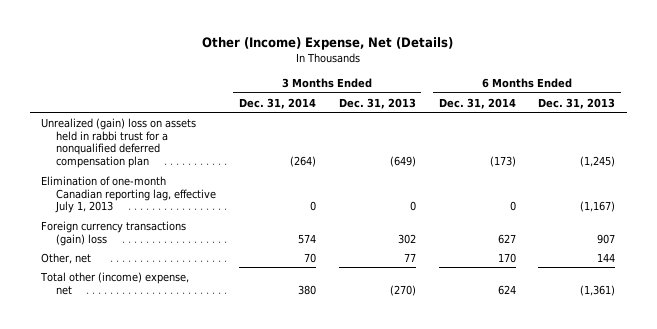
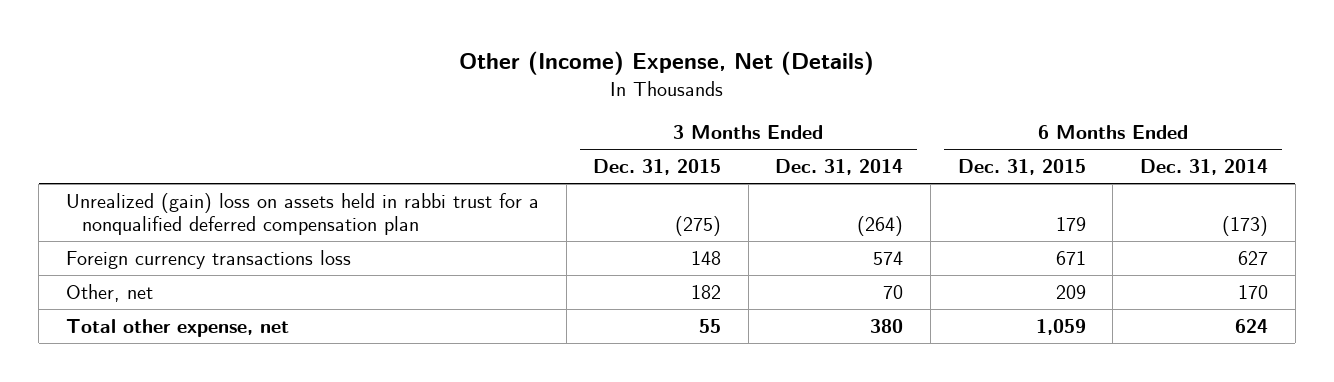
- | 3 Months Ended Dec. 31, 2014 | 3 Months Ended Dec. 31, 2013 | 6 Months Ended Dec. 31, 2014 | 6 Months Ended Dec. 31, 2013
+ | 3 Months Ended Dec. 31, 2015 | 3 Months Ended Dec. 31, 2014 | 6 Months Ended Dec. 31, 2015 | 6 Months Ended Dec. 31, 2014
- Elimination of one-month Canadian reporting lag, effective July 1, 2013 | 0 | 0 | 0 | (1,167)
- Foreign currency transactions (gain) loss | 574 | 302 | 627 | 907
+ Foreign currency transactions loss | 148 | 574 | 671 | 627
- Total other (income) expense, net | 380 | (270) | 624 | (1,361)
+ Total other expense, net | 55 | 380 | 1,059 | 624

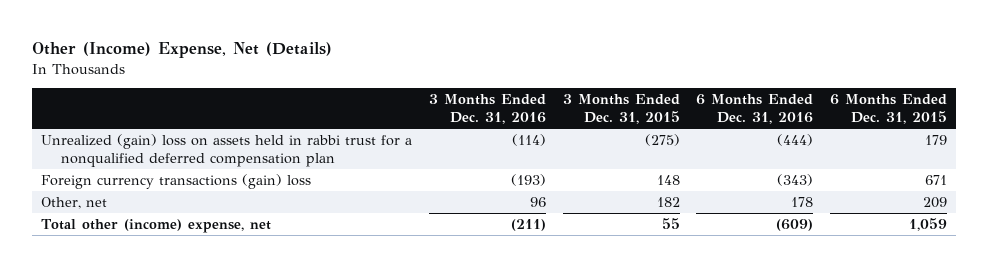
- | 3 Months Ended Dec. 31, 2015 | 3 Months Ended Dec. 31, 2014 | 6 Months Ended Dec. 31, 2015 | 6 Months Ended Dec. 31, 2014
+ | 3 Months Ended Dec. 31, 2016 | 3 Months Ended Dec. 31, 2015 | 6 Months Ended Dec. 31, 2016 | 6 Months Ended Dec. 31, 2015
- Foreign currency transactions loss | 148 | 574 | 671 | 627
+ Foreign currency transactions (gain) loss | (193) | 148 | (343) | 671
- Total other expense, net | 55 | 380 | 1,059 | 624
+ Total other (income) expense, net | (211) | 55 | (609) | 1,059

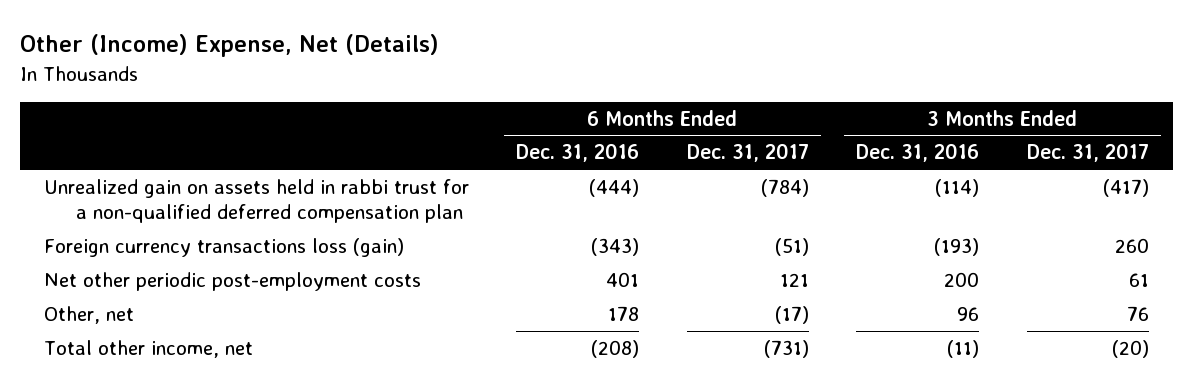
- | 3 Months Ended Dec. 31, 2016 | 3 Months Ended Dec. 31, 2015 | 6 Months Ended Dec. 31, 2016 | 6 Months Ended Dec. 31, 2015
+ | 6 Months Ended Dec. 31, 2016 | 6 Months Ended Dec. 31, 2017 | 3 Months Ended Dec. 31, 2016 | 3 Months Ended Dec. 31, 2017
- Unrealized (gain) loss on assets held in rabbi trust for a nonqualified deferred compensation plan | (114) | (275) | (444) | 179
- Foreign currency transactions (gain) loss | (193) | 148 | (343) | 671
+ Unrealized gain on assets held in rabbi trust for a non-qualified deferred compensation plan | (444) | (784) | (114) | (417)
+ Foreign currency transactions loss (gain) | (343) | (51) | (193) | 260
+ Net other periodic post-employment costs | 401 | 121 | 200 | 61
- Total other (income) expense, net | (211) | 55 | (609) | 1,059
+ Total other income, net | (208) | (731) | (11) | (20)

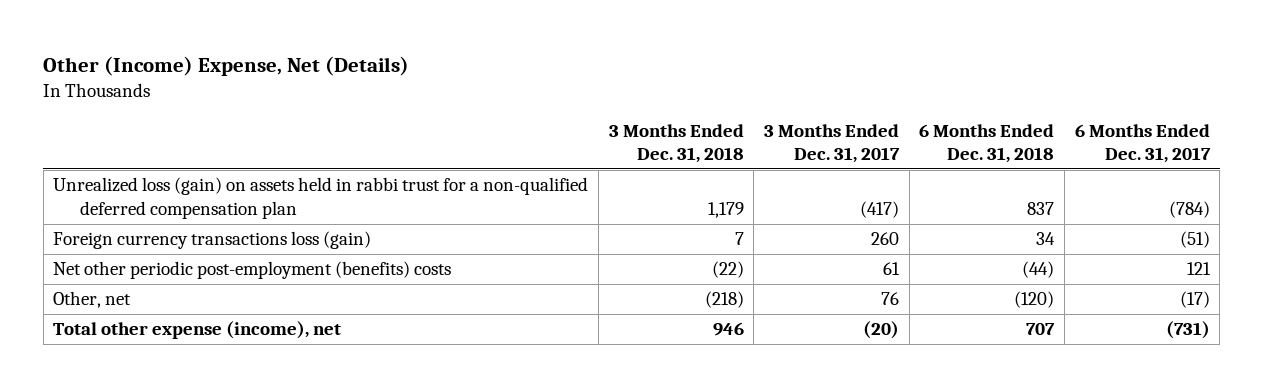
- | 6 Months Ended Dec. 31, 2016 | 6 Months Ended Dec. 31, 2017 | 3 Months Ended Dec. 31, 2016 | 3 Months Ended Dec. 31, 2017
+ | 3 Months Ended Dec. 31, 2018 | 3 Months Ended Dec. 31, 2017 | 6 Months Ended Dec. 31, 2018 | 6 Months Ended Dec. 31, 2017
- Unrealized gain on assets held in rabbi trust for a non-qualified deferred compensation plan | (444) | (784) | (114) | (417)
+ Unrealized loss (gain) on assets held in rabbi trust for a non-qualified deferred compensation plan | 1,179 | (417) | 837 | (784)
- Net other periodic post-employment costs | 401 | 121 | 200 | 61
+ Net other periodic post-employment (benefits) costs | (22) | 61 | (44) | 121
- Total other income, net | (208) | (731) | (11) | (20)
+ Total other expense (income), net | 946 | (20) | 707 | (731)

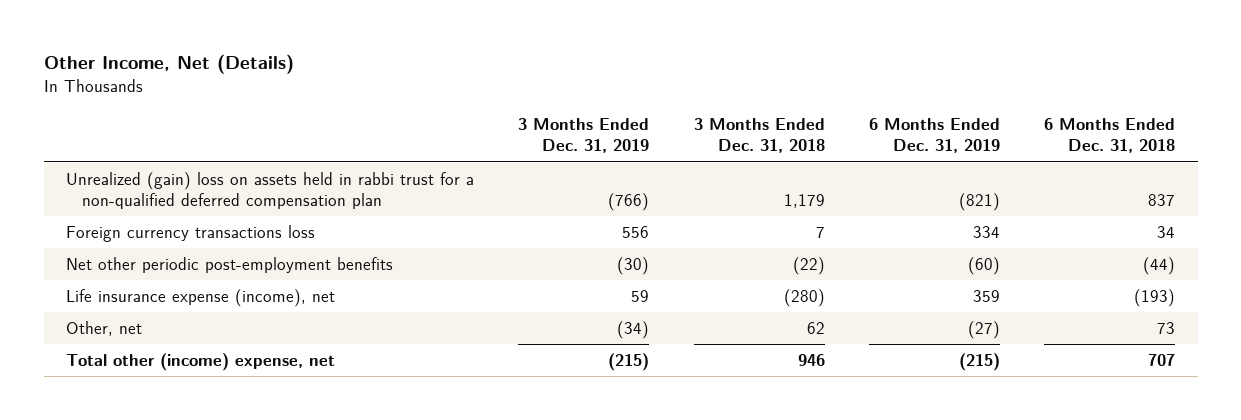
- Other (Income) Expense, Net (Details)
+ Other Income, Net (Details)
- | 3 Months Ended Dec. 31, 2018 | 3 Months Ended Dec. 31, 2017 | 6 Months Ended Dec. 31, 2018 | 6 Months Ended Dec. 31, 2017
+ | 3 Months Ended Dec. 31, 2019 | 3 Months Ended Dec. 31, 2018 | 6 Months Ended Dec. 31, 2019 | 6 Months Ended Dec. 31, 2018
- Unrealized loss (gain) on assets held in rabbi trust for a non-qualified deferred compensation plan | 1,179 | (417) | 837 | (784)
- Foreign currency transactions loss (gain) | 7 | 260 | 34 | (51)
- Net other periodic post-employment (benefits) costs | (22) | 61 | (44) | 121
- Other, net | (218) | 76 | (120) | (17)
- Total other expense (income), net | 946 | (20) | 707 | (731)
+ Unrealized (gain) loss on assets held in rabbi trust for a non-qualified deferred compensation plan | (766) | 1,179 | (821) | 837
+ Foreign currency transactions loss | 556 | 7 | 334 | 34
+ Net other periodic post-employment benefits | (30) | (22) | (60) | (44)
+ Life insurance expense (income), net | 59 | (280) | 359 | (193)
+ Other, net | (34) | 62 | (27) | 73
+ Total other (income) expense, net | (215) | 946 | (215) | 707

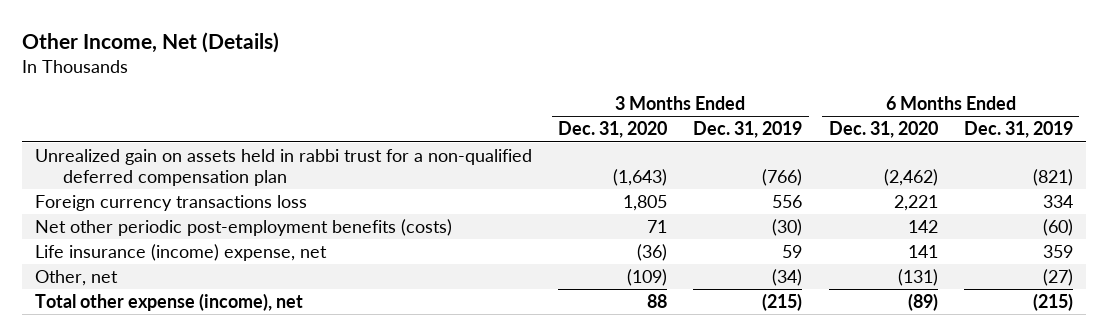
- | 3 Months Ended Dec. 31, 2019 | 3 Months Ended Dec. 31, 2018 | 6 Months Ended Dec. 31, 2019 | 6 Months Ended Dec. 31, 2018
+ | 3 Months Ended Dec. 31, 2020 | 3 Months Ended Dec. 31, 2019 | 6 Months Ended Dec. 31, 2020 | 6 Months Ended Dec. 31, 2019
- Unrealized (gain) loss on assets held in rabbi trust for a non-qualified deferred compensation plan | (766) | 1,179 | (821) | 837
+ Unrealized gain on assets held in rabbi trust for a non-qualified deferred compensation plan | (1,643) | (766) | (2,462) | (821)
- Net other periodic post-employment benefits | (30) | (22) | (60) | (44)
- Life insurance expense (income), net | 59 | (280) | 359 | (193)
+ Net other periodic post-employment benefits (costs) | 71 | (30) | 142 | (60)
+ Life insurance (income) expense, net | (36) | 59 | 141 | 359
- Total other (income) expense, net | (215) | 946 | (215) | 707
+ Total other expense (income), net | 88 | (215) | (89) | (215)

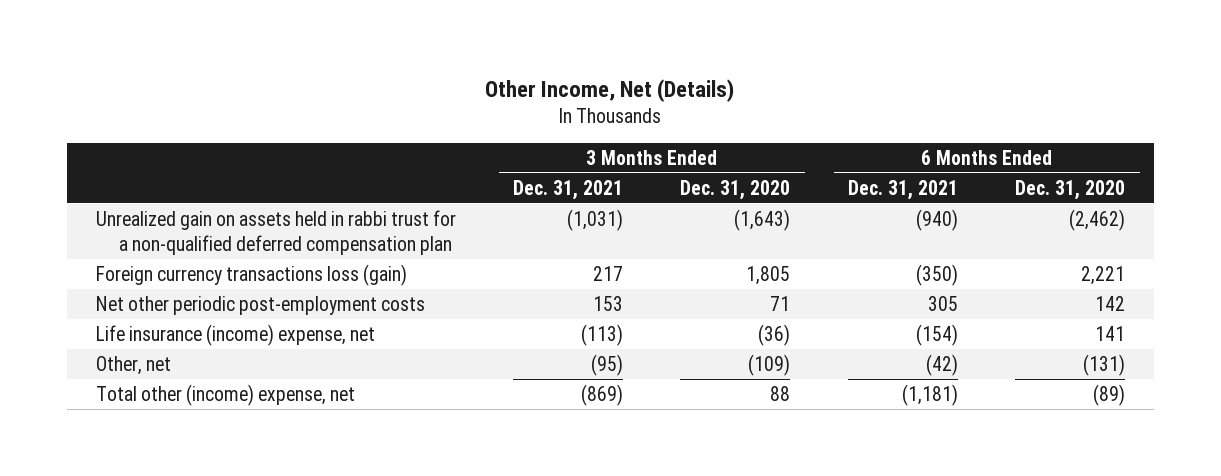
- | 3 Months Ended Dec. 31, 2020 | 3 Months Ended Dec. 31, 2019 | 6 Months Ended Dec. 31, 2020 | 6 Months Ended Dec. 31, 2019
+ | 3 Months Ended Dec. 31, 2021 | 3 Months Ended Dec. 31, 2020 | 6 Months Ended Dec. 31, 2021 | 6 Months Ended Dec. 31, 2020
- Foreign currency transactions loss | 1,805 | 556 | 2,221 | 334
- Net other periodic post-employment benefits (costs) | 71 | (30) | 142 | (60)
+ Foreign currency transactions loss (gain) | 217 | 1,805 | (350) | 2,221
+ Net other periodic post-employment costs | 153 | 71 | 305 | 142
- Total other expense (income), net | 88 | (215) | (89) | (215)
+ Total other (income) expense, net | (869) | 88 | (1,181) | (89)

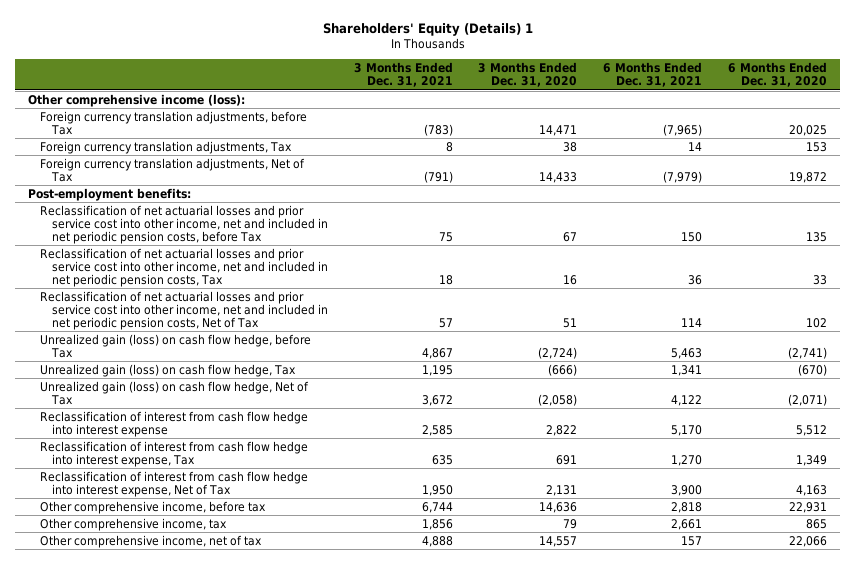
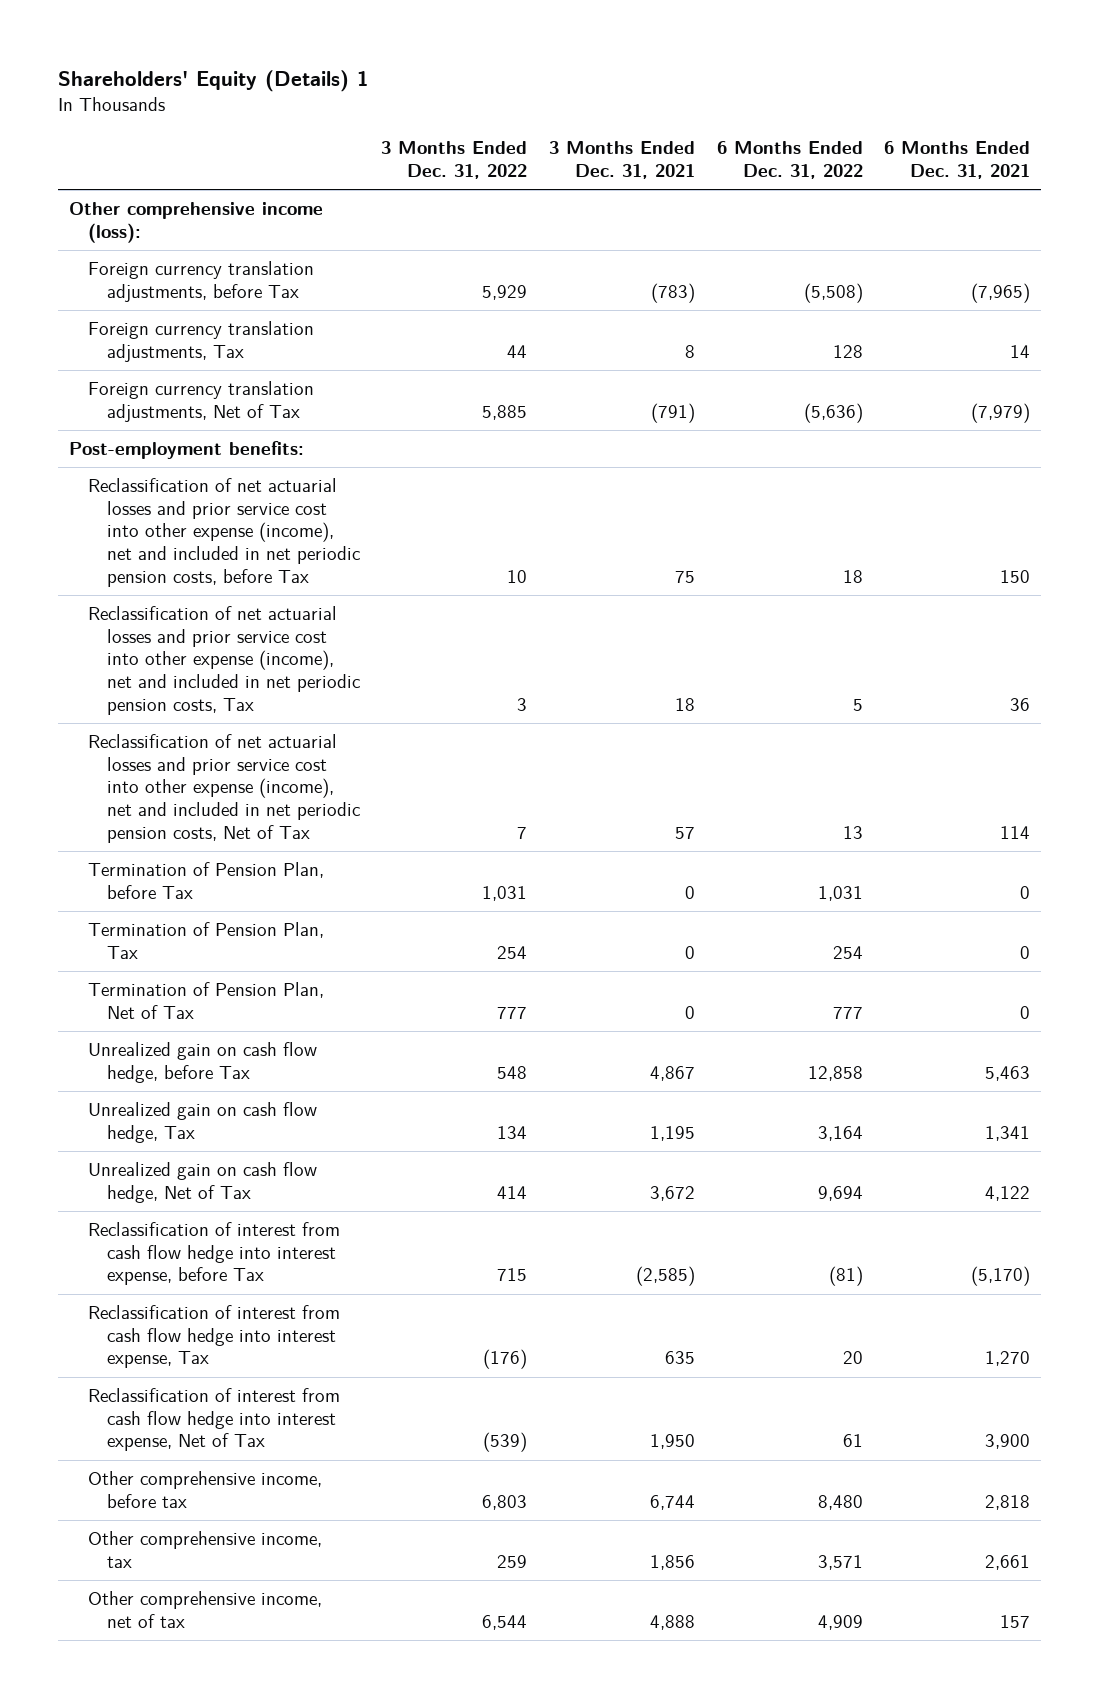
- | 3 Months Ended Dec. 31, 2021 | 3 Months Ended Dec. 31, 2020 | 6 Months Ended Dec. 31, 2021 | 6 Months Ended Dec. 31, 2020
+ | 3 Months Ended Dec. 31, 2022 | 3 Months Ended Dec. 31, 2021 | 6 Months Ended Dec. 31, 2022 | 6 Months Ended Dec. 31, 2021
- Reclassification of net actuarial losses and prior service cost into other income, net and included in net periodic pension costs, before Tax | 75 | 67 | 150 | 135
- Reclassification of net actuarial losses and prior service cost into other income, net and included in net periodic pension costs, Tax | 18 | 16 | 36 | 33
- Reclassification of net actuarial losses and prior service cost into other income, net and included in net periodic pension costs, Net of Tax | 57 | 51 | 114 | 102
- Unrealized gain (loss) on cash flow hedge, before Tax | 4,867 | (2,724) | 5,463 | (2,741)
- Unrealized gain (loss) on cash flow hedge, Tax | 1,195 | (666) | 1,341 | (670)
- Unrealized gain (loss) on cash flow hedge, Net of Tax | 3,672 | (2,058) | 4,122 | (2,071)
- Reclassification of interest from cash flow hedge into interest expense | 2,585 | 2,822 | 5,170 | 5,512
+ Reclassification of net actuarial losses and prior service cost into other expense (income), net and included in net periodic pension costs, before Tax | 10 | 75 | 18 | 150
+ Reclassification of net actuarial losses and prior service cost into other expense (income), net and included in net periodic pension costs, Tax | 3 | 18 | 5 | 36
+ Reclassification of net actuarial losses and prior service cost into other expense (income), net and included in net periodic pension costs, Net of Tax | 7 | 57 | 13 | 114
+ Termination of Pension Plan, before Tax | 1,031 | 0 | 1,031 | 0
+ Termination of Pension Plan, Tax | 254 | 0 | 254 | 0
+ Termination of Pension Plan, Net of Tax | 777 | 0 | 777 | 0
+ Unrealized gain on cash flow hedge, before Tax | 548 | 4,867 | 12,858 | 5,463
+ Unrealized gain on cash flow hedge, Tax | 134 | 1,195 | 3,164 | 1,341
+ Unrealized gain on cash flow hedge, Net of Tax | 414 | 3,672 | 9,694 | 4,122
+ Reclassification of interest from cash flow hedge into interest expense, before Tax | 715 | (2,585) | (81) | (5,170)

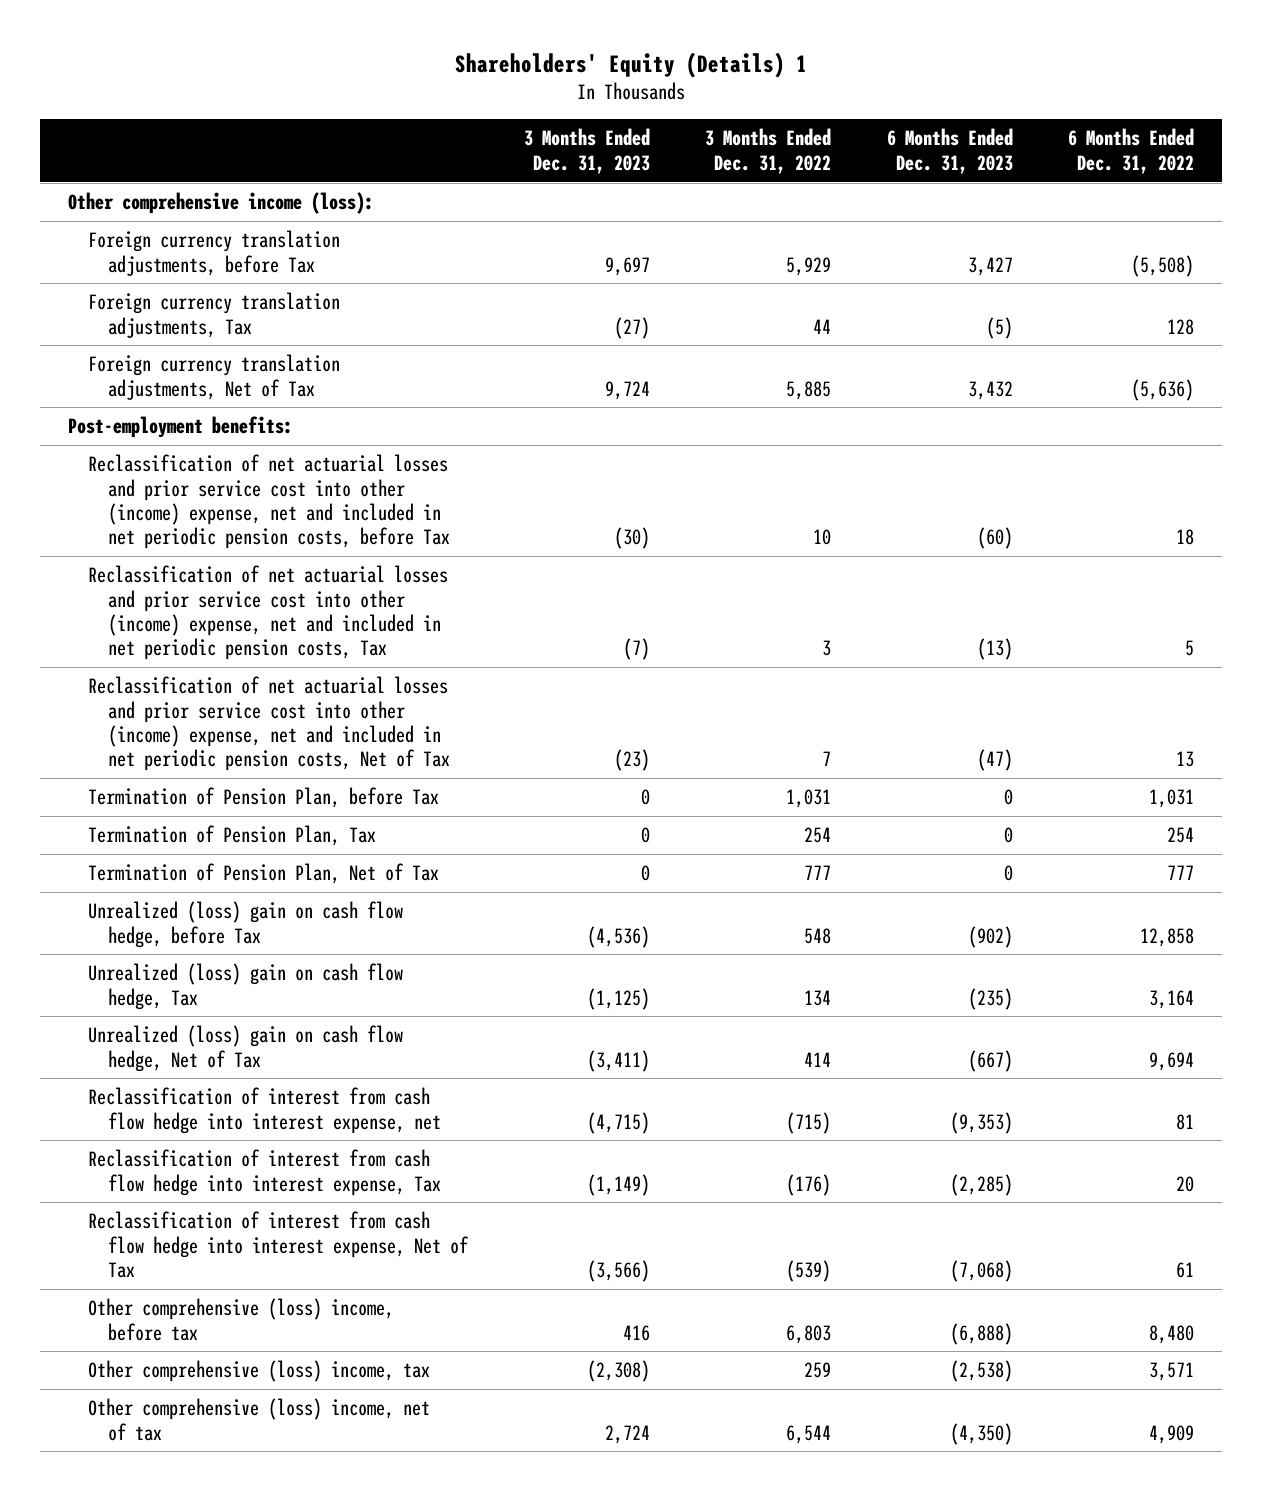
- | 3 Months Ended Dec. 31, 2022 | 3 Months Ended Dec. 31, 2021 | 6 Months Ended Dec. 31, 2022 | 6 Months Ended Dec. 31, 2021
+ | 3 Months Ended Dec. 31, 2023 | 3 Months Ended Dec. 31, 2022 | 6 Months Ended Dec. 31, 2023 | 6 Months Ended Dec. 31, 2022
- Reclassification of net actuarial losses and prior service cost into other expense (income), net and included in net periodic pension costs, before Tax | 10 | 75 | 18 | 150
- Reclassification of net actuarial losses and prior service cost into other expense (income), net and included in net periodic pension costs, Tax | 3 | 18 | 5 | 36
- Reclassification of net actuarial losses and prior service cost into other expense (income), net and included in net periodic pension costs, Net of Tax | 7 | 57 | 13 | 114
+ Reclassification of net actuarial losses and prior service cost into other (income) expense, net and included in net periodic pension costs, before Tax | (30) | 10 | (60) | 18
+ Reclassification of net actuarial losses and prior service cost into other (income) expense, net and included in net periodic pension costs, Tax | (7) | 3 | (13) | 5
+ Reclassification of net actuarial losses and prior service cost into other (income) expense, net and included in net periodic pension costs, Net of Tax | (23) | 7 | (47) | 13
- Unrealized gain on cash flow hedge, before Tax | 548 | 4,867 | 12,858 | 5,463
- Unrealized gain on cash flow hedge, Tax | 134 | 1,195 | 3,164 | 1,341
- Unrealized gain on cash flow hedge, Net of Tax | 414 | 3,672 | 9,694 | 4,122
- Reclassification of interest from cash flow hedge into interest expense, before Tax | 715 | (2,585) | (81) | (5,170)
+ Unrealized (loss) gain on cash flow hedge, before Tax | (4,536) | 548 | (902) | 12,858
+ Unrealized (loss) gain on cash flow hedge, Tax | (1,125) | 134 | (235) | 3,164
+ Unrealized (loss) gain on cash flow hedge, Net of Tax | (3,411) | 414 | (667) | 9,694
+ Reclassification of interest from cash flow hedge into interest expense, net | (4,715) | (715) | (9,353) | 81
- Other comprehensive income, before tax | 6,803 | 6,744 | 8,480 | 2,818
- Other comprehensive income, tax | 259 | 1,856 | 3,571 | 2,661
- Other comprehensive income, net of tax | 6,544 | 4,888 | 4,909 | 157
+ Other comprehensive (loss) income, before tax | 416 | 6,803 | (6,888) | 8,480
+ Other comprehensive (loss) income, tax | (2,308) | 259 | (2,538) | 3,571
+ Other comprehensive (loss) income, net of tax | 2,724 | 6,544 | (4,350) | 4,909

